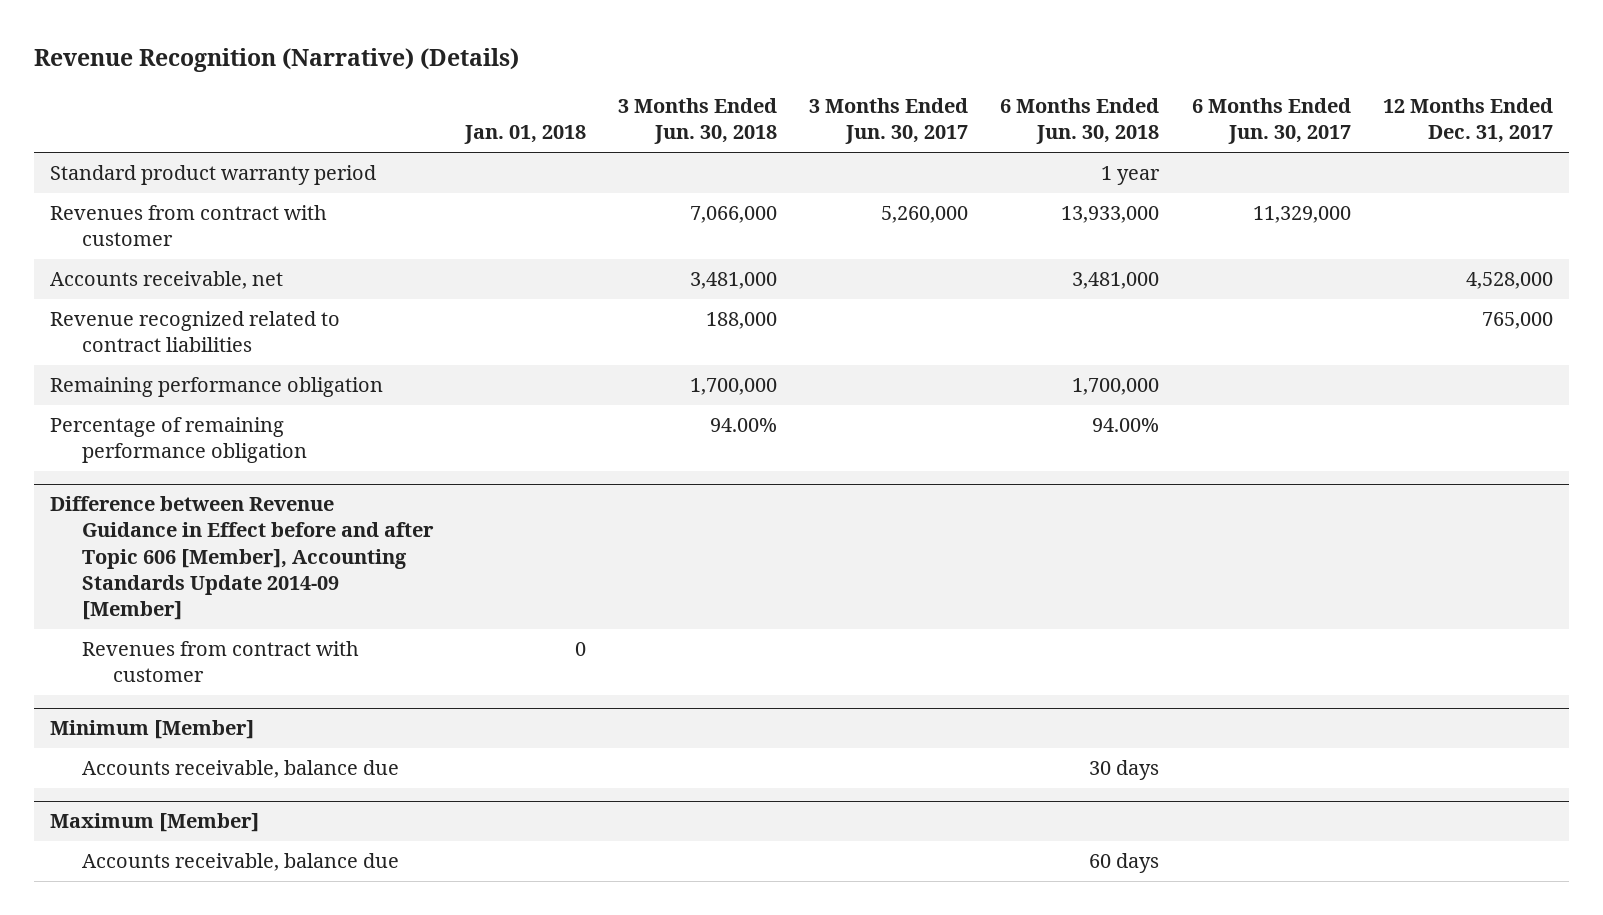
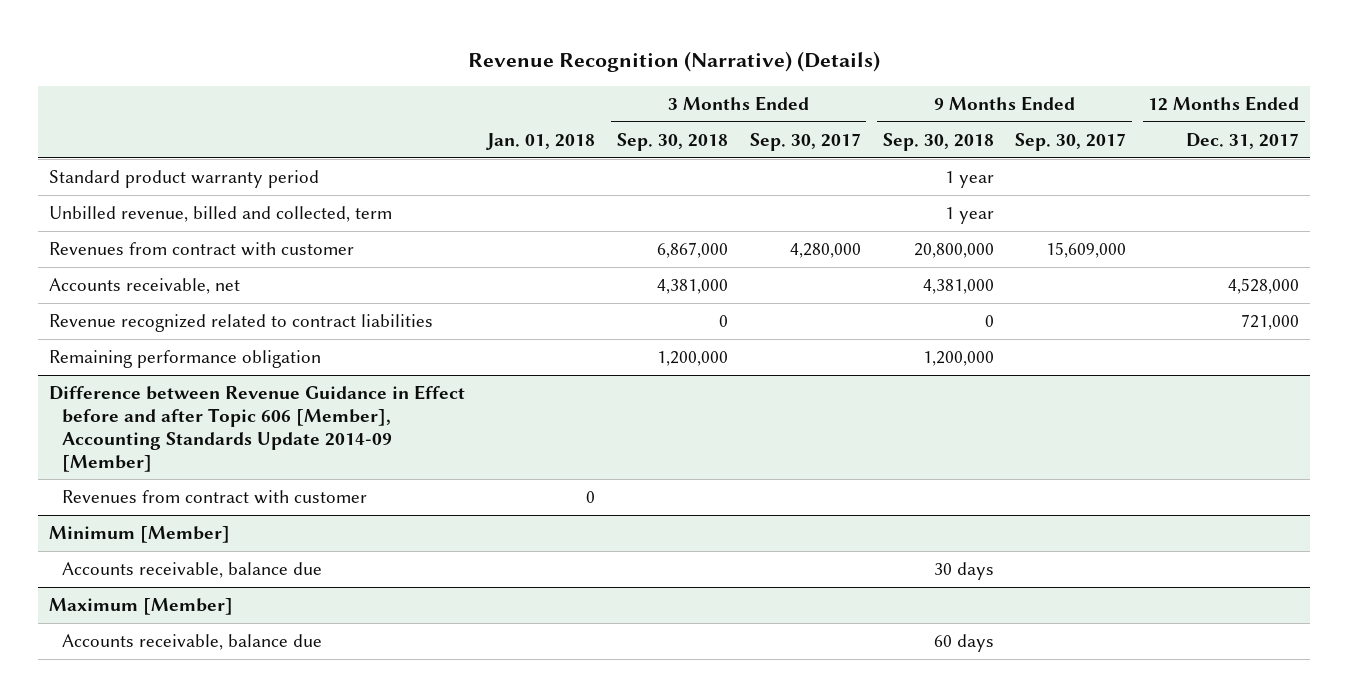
- | Jan. 01, 2018 | 3 Months Ended Jun. 30, 2018 | 3 Months Ended Jun. 30, 2017 | 6 Months Ended Jun. 30, 2018 | 6 Months Ended Jun. 30, 2017 | 12 Months Ended Dec. 31, 2017
+ | Jan. 01, 2018 | 3 Months Ended Sep. 30, 2018 | 3 Months Ended Sep. 30, 2017 | 9 Months Ended Sep. 30, 2018 | 9 Months Ended Sep. 30, 2017 | 12 Months Ended Dec. 31, 2017
+ Unbilled revenue, billed and collected, term | | | | 1 year | |
- Revenue recognized related to contract liabilities | | 188,000 | | | | 765,000
+ Revenue recognized related to contract liabilities | | 0 | | 0 | | 721,000
- Percentage of remaining performance obligation | | 94.00% | | 94.00% | |

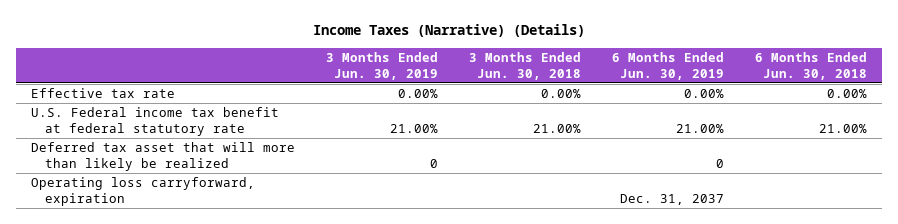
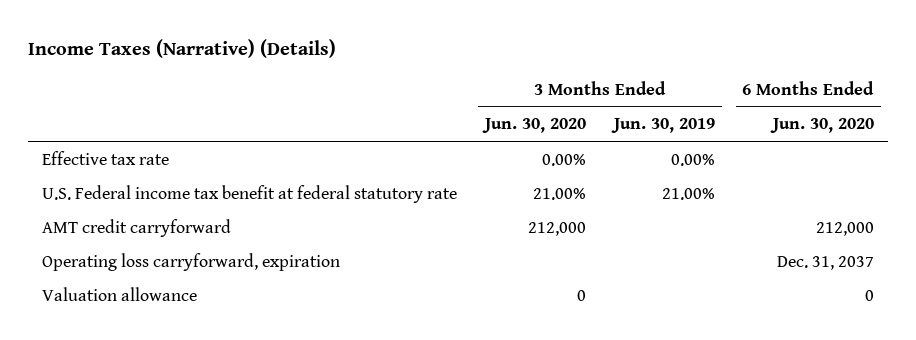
- | 3 Months Ended Jun. 30, 2019 | 3 Months Ended Jun. 30, 2018 | 6 Months Ended Jun. 30, 2019 | 6 Months Ended Jun. 30, 2018
+ | 3 Months Ended Jun. 30, 2020 | 3 Months Ended Jun. 30, 2019 | 6 Months Ended Jun. 30, 2020
- Deferred tax asset that will more than likely be realized | 0 | | 0 |
+ AMT credit carryforward | 212,000 | | 212,000
+ Valuation allowance | 0 | | 0

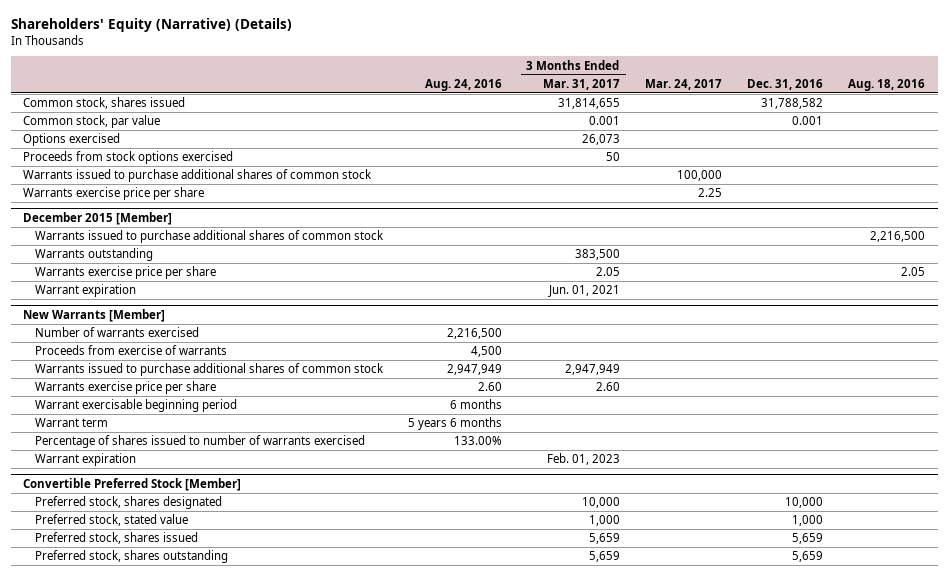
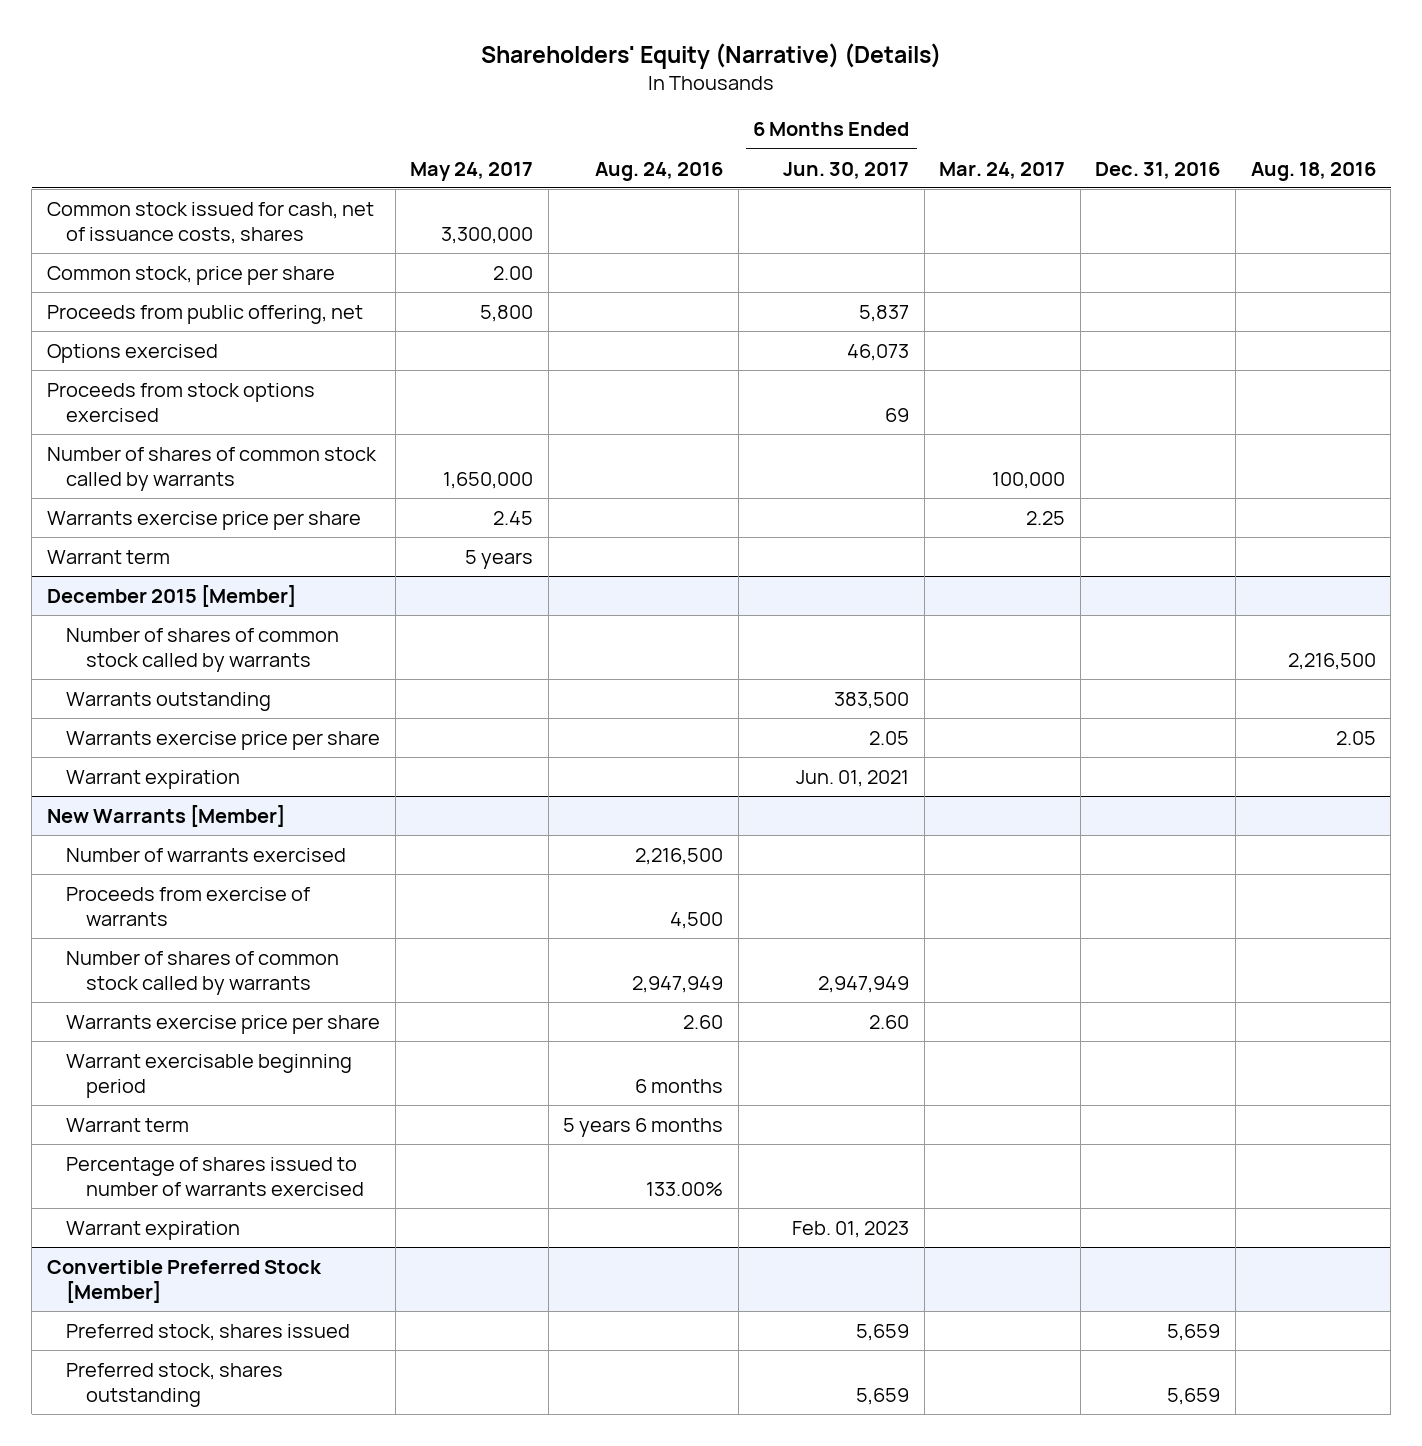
- | Aug. 24, 2016 | 3 Months Ended Mar. 31, 2017 | Mar. 24, 2017 | Dec. 31, 2016 | Aug. 18, 2016
+ | May 24, 2017 | Aug. 24, 2016 | 6 Months Ended Jun. 30, 2017 | Mar. 24, 2017 | Dec. 31, 2016 | Aug. 18, 2016
- Common stock, shares issued | | 31,814,655 | | 31,788,582 |
- Common stock, par value | | 0.001 | | 0.001 |
+ Common stock issued for cash, net of issuance costs, shares | 3,300,000 | | | | |
+ Common stock, price per share | 2.00 | | | | |
+ Proceeds from public offering, net | 5,800 | | 5,837 | | |
- Warrants issued to purchase additional shares of common stock | | | 100,000 | |
+ Number of shares of common stock called by warrants | 1,650,000 | | | 100,000 | |
+ Warrant term | 5 years | | | | |
@ December 2015 [Member]
- Warrants issued to purchase additional shares of common stock | | | | | 2,216,500
+ Number of shares of common stock called by warrants | | | | | | 2,216,500
@ New Warrants [Member]
- Warrants issued to purchase additional shares of common stock | 2,947,949 | 2,947,949 | | |
+ Number of shares of common stock called by warrants | | 2,947,949 | 2,947,949 | | |
@ Convertible Preferred Stock [Member]
- Preferred stock, shares designated | | 10,000 | | 10,000 |
- Preferred stock, stated value | | 1,000 | | 1,000 |

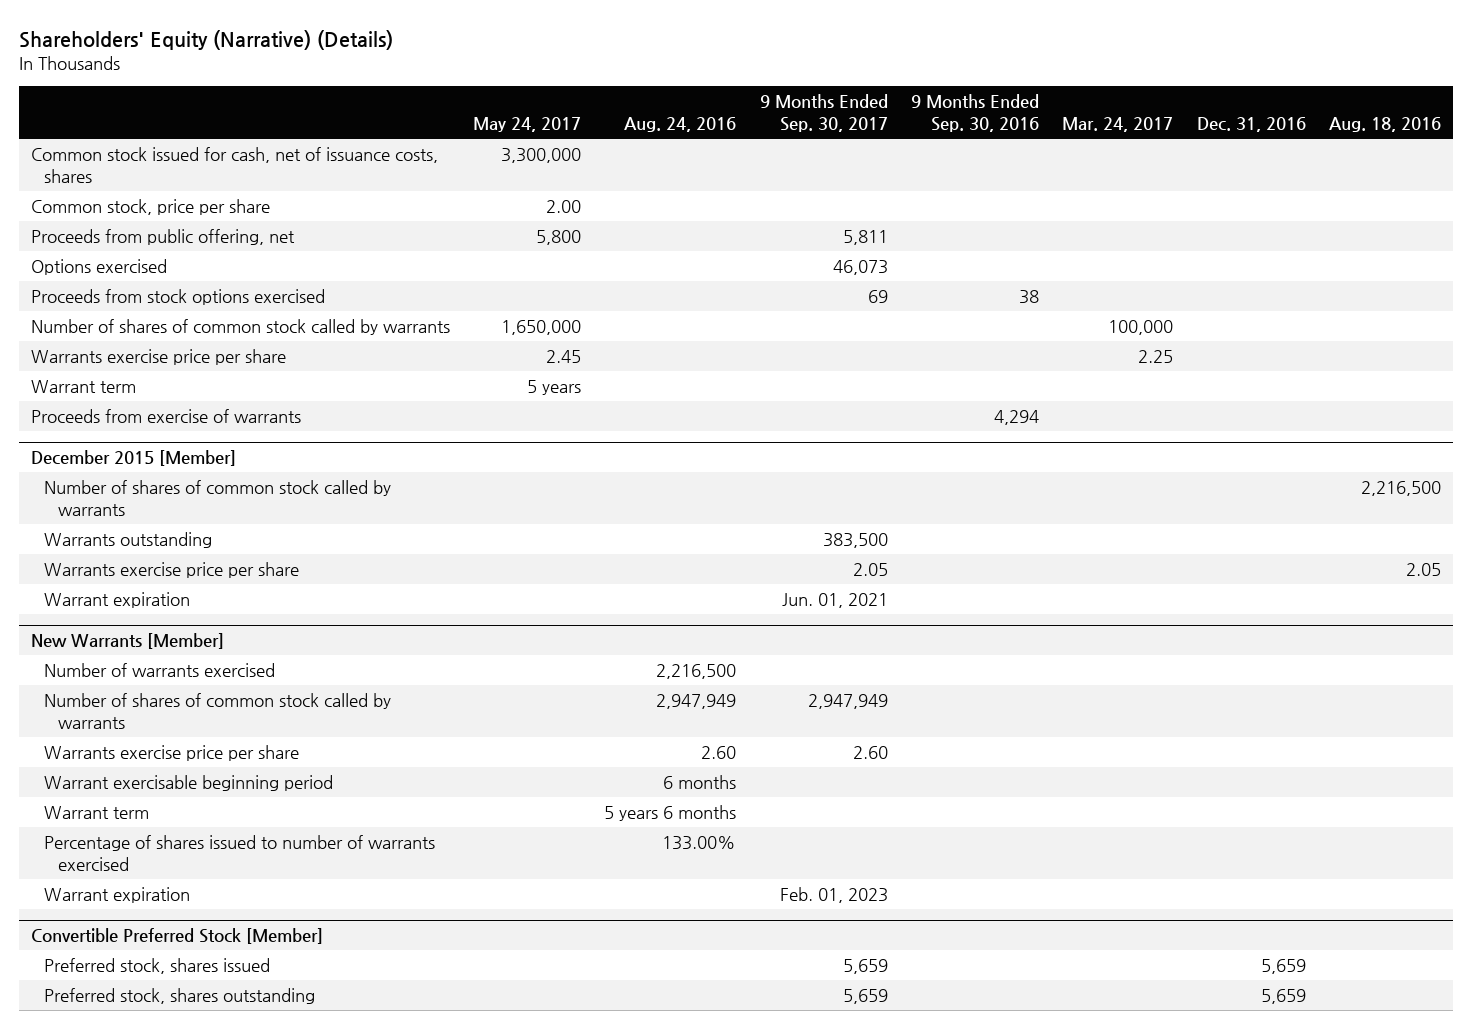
- | May 24, 2017 | Aug. 24, 2016 | 6 Months Ended Jun. 30, 2017 | Mar. 24, 2017 | Dec. 31, 2016 | Aug. 18, 2016
+ | May 24, 2017 | Aug. 24, 2016 | 9 Months Ended Sep. 30, 2017 | 9 Months Ended Sep. 30, 2016 | Mar. 24, 2017 | Dec. 31, 2016 | Aug. 18, 2016
+ Proceeds from exercise of warrants | | | | 4,294 | | |
@ New Warrants [Member]
- Proceeds from exercise of warrants | | 4,500 | | | |

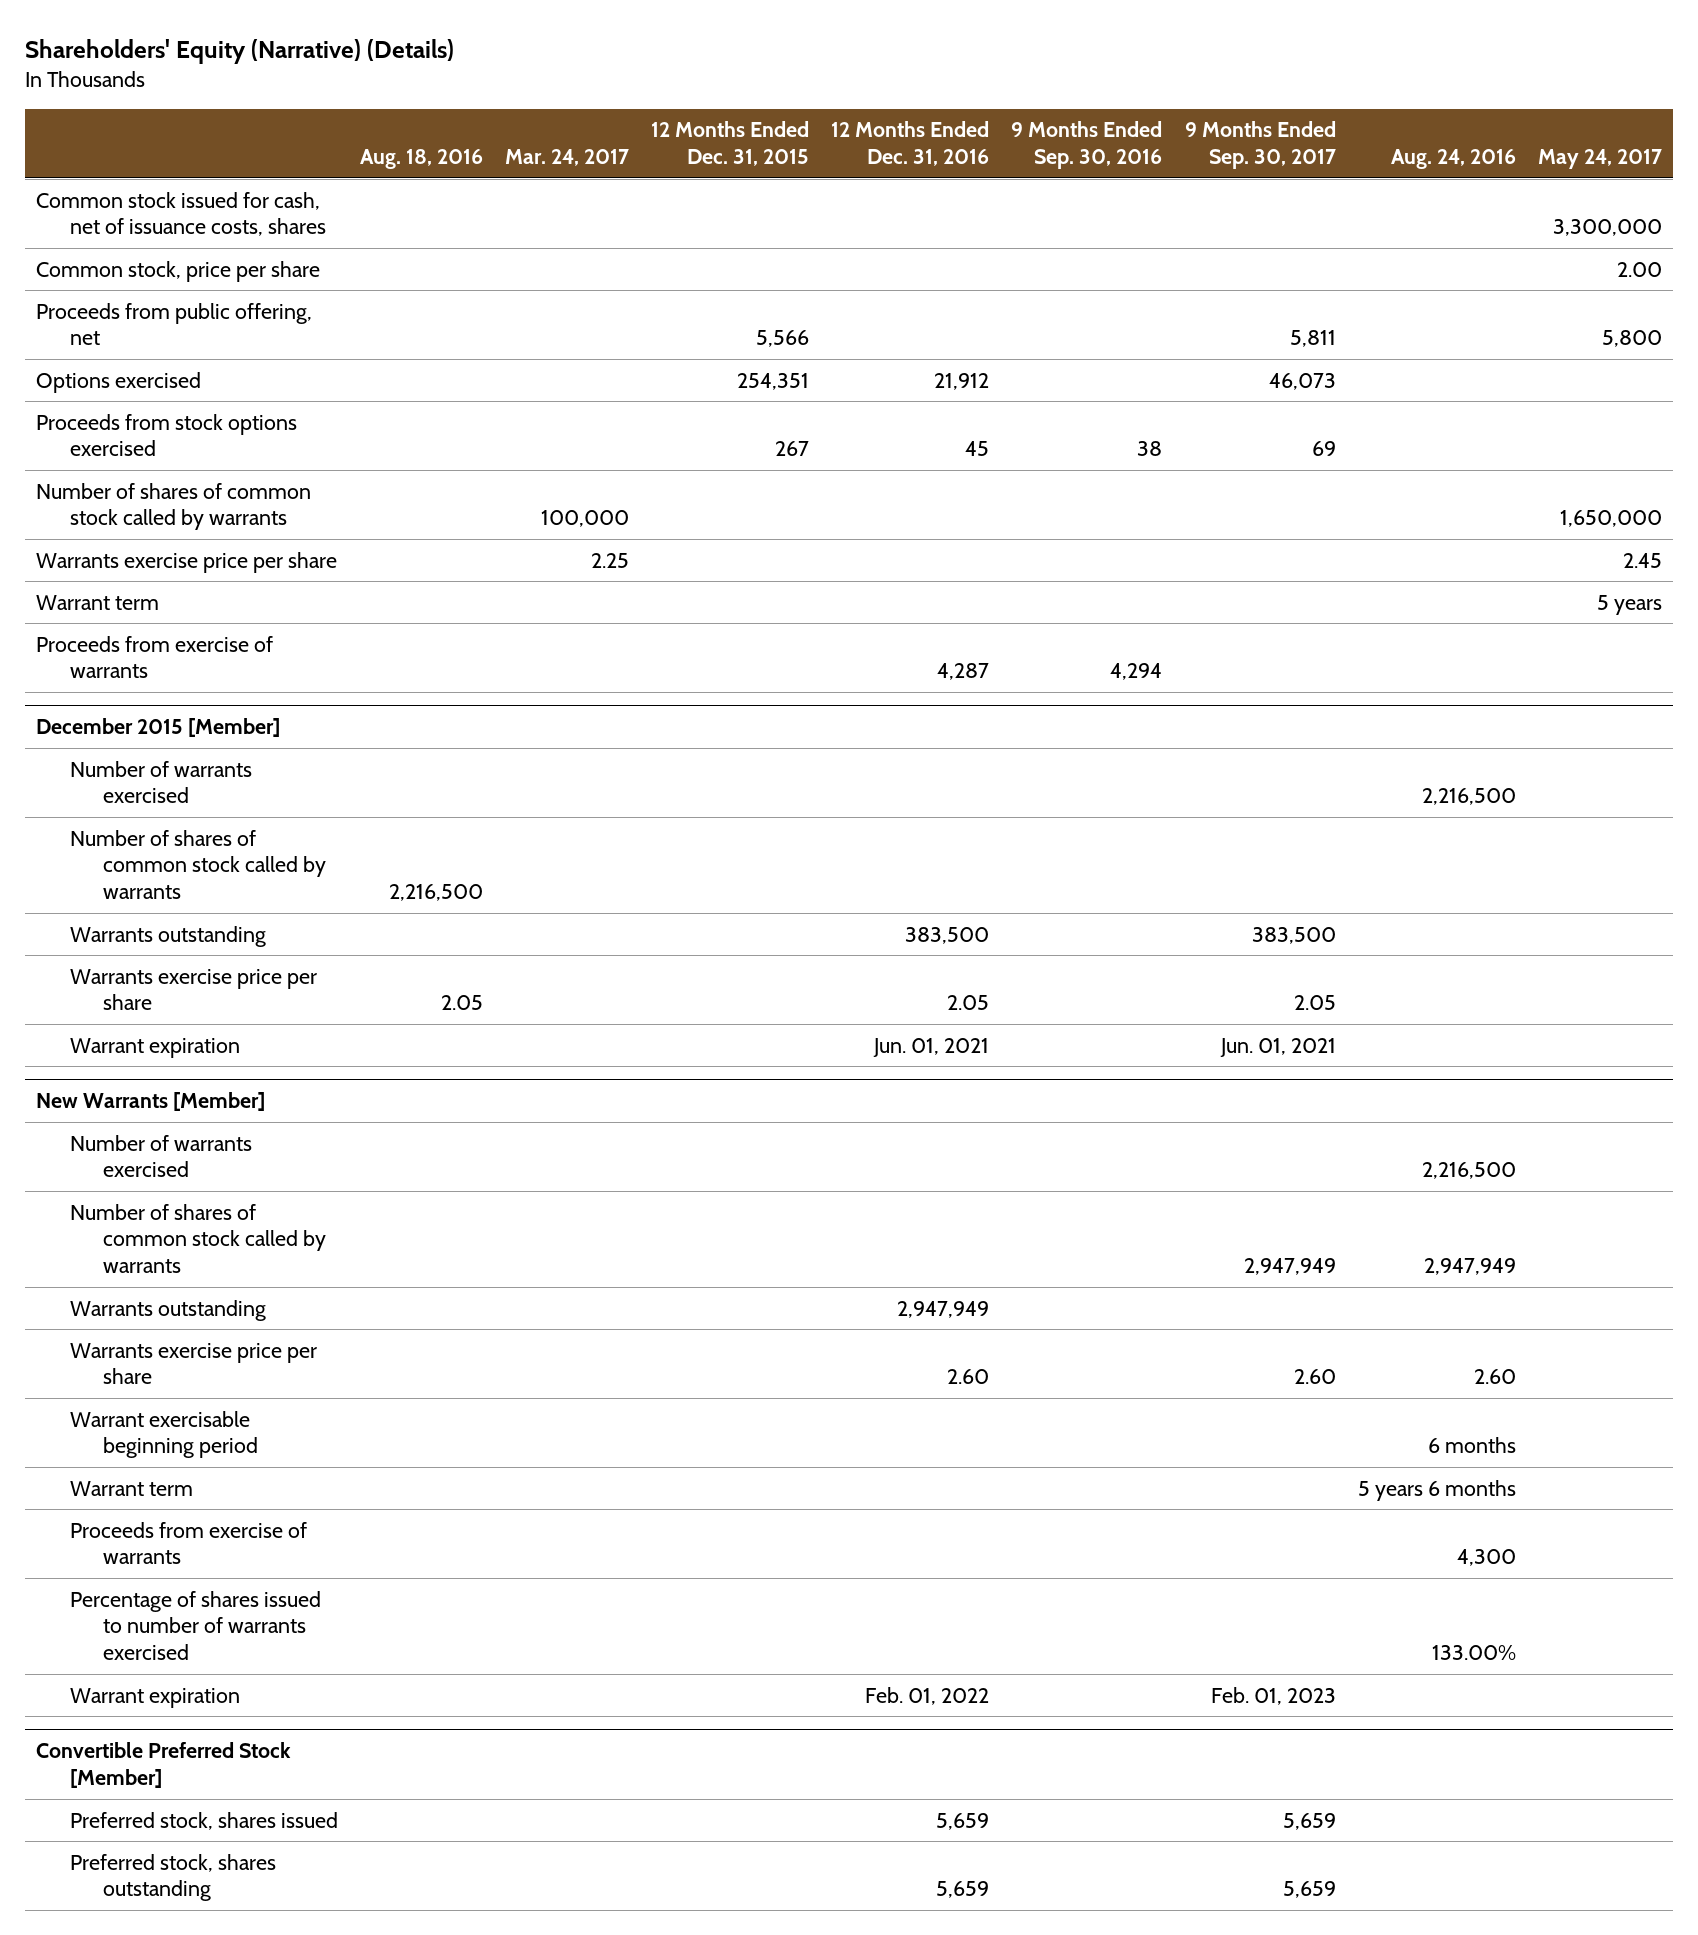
- | May 24, 2017 | Aug. 24, 2016 | 9 Months Ended Sep. 30, 2017 | 9 Months Ended Sep. 30, 2016 | Mar. 24, 2017 | Dec. 31, 2016 | Aug. 18, 2016
+ | Aug. 18, 2016 | Mar. 24, 2017 | 12 Months Ended Dec. 31, 2015 | 12 Months Ended Dec. 31, 2016 | 9 Months Ended Sep. 30, 2016 | 9 Months Ended Sep. 30, 2017 | Aug. 24, 2016 | May 24, 2017
@ December 2015 [Member]
+ Number of warrants exercised | | | | | | | 2,216,500 |
@ New Warrants [Member]
+ Warrants outstanding | | | | 2,947,949 | | | |
+ Proceeds from exercise of warrants | | | | | | | 4,300 |

